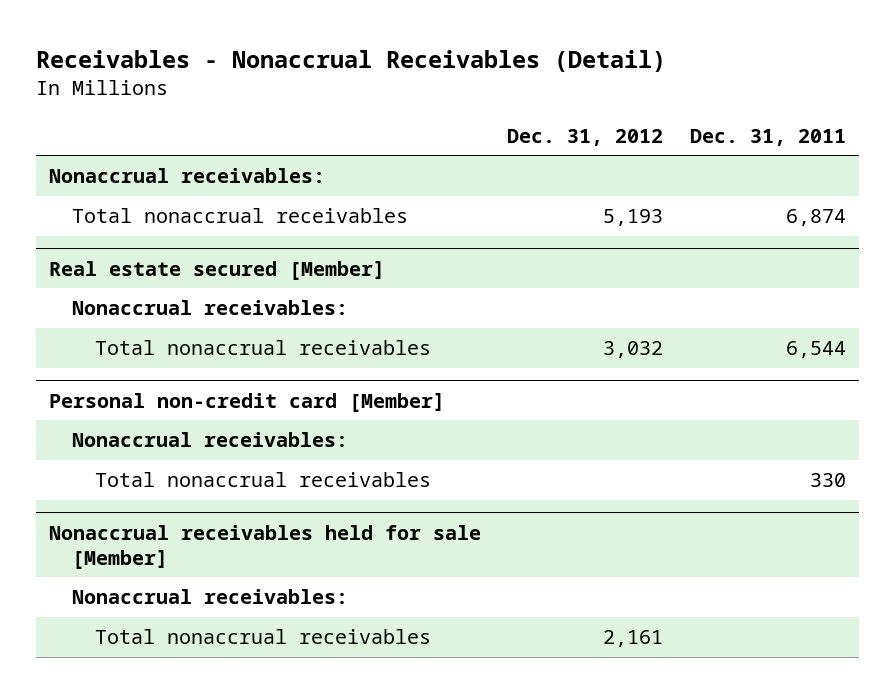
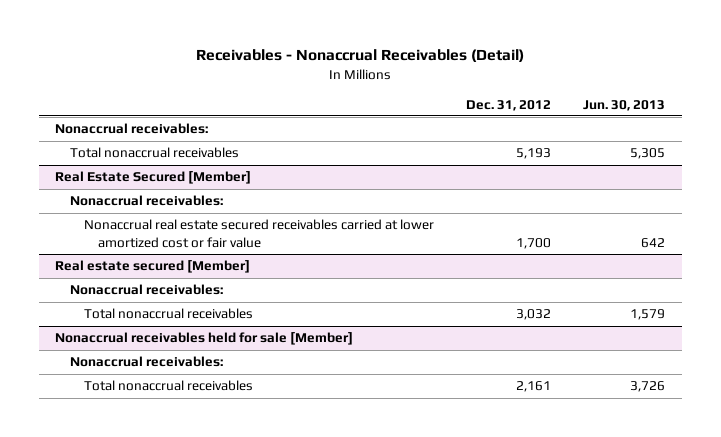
- | Dec. 31, 2012 | Dec. 31, 2011
+ | Dec. 31, 2012 | Jun. 30, 2013
+ Real Estate Secured [Member]
+ Nonaccrual receivables:
+ Nonaccrual real estate secured receivables carried at lower amortized cost or fair value | 1,700 | 642
- Personal non-credit card [Member]
- Nonaccrual receivables:
- Total nonaccrual receivables | | 330

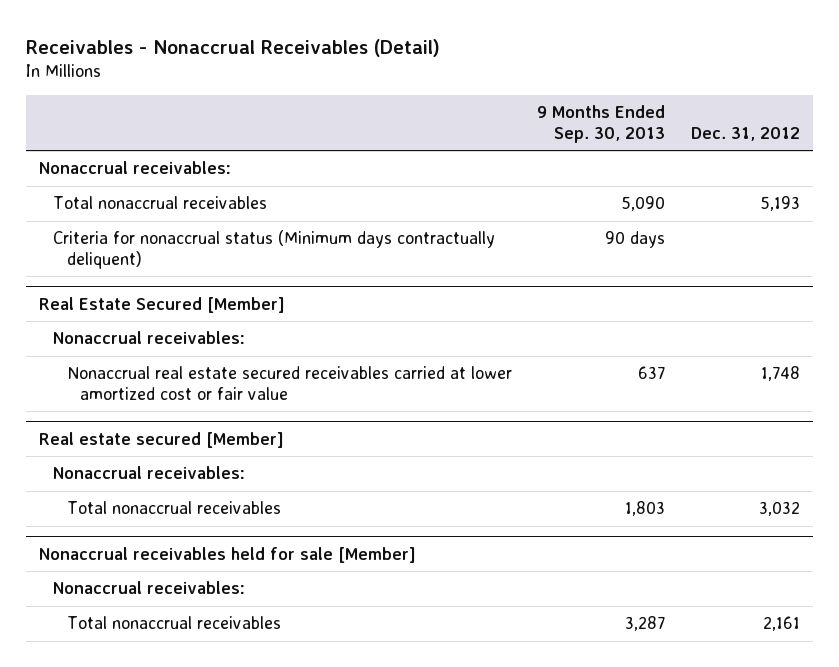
- | Dec. 31, 2012 | Jun. 30, 2013
+ | 9 Months Ended Sep. 30, 2013 | Dec. 31, 2012
+ Criteria for nonaccrual status (Minimum days contractually deliquent) | 90 days |
@ Real Estate Secured [Member]
- Nonaccrual real estate secured receivables carried at lower amortized cost or fair value | 1,700 | 642
+ Nonaccrual real estate secured receivables carried at lower amortized cost or fair value | 637 | 1,748

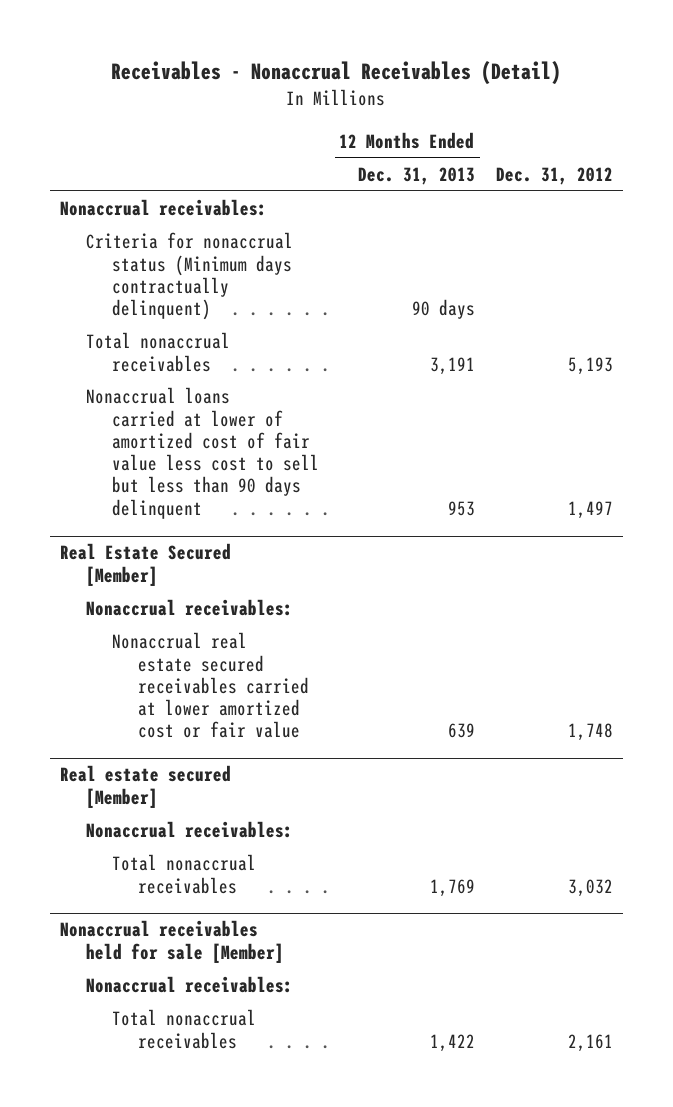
- | 9 Months Ended Sep. 30, 2013 | Dec. 31, 2012
+ | 12 Months Ended Dec. 31, 2013 | Dec. 31, 2012
+ Criteria for nonaccrual status (Minimum days contractually delinquent) | 90 days |
- Criteria for nonaccrual status (Minimum days contractually deliquent) | 90 days |
+ Nonaccrual loans carried at lower of amortized cost of fair value less cost to sell but less than 90 days delinquent | 953 | 1,497

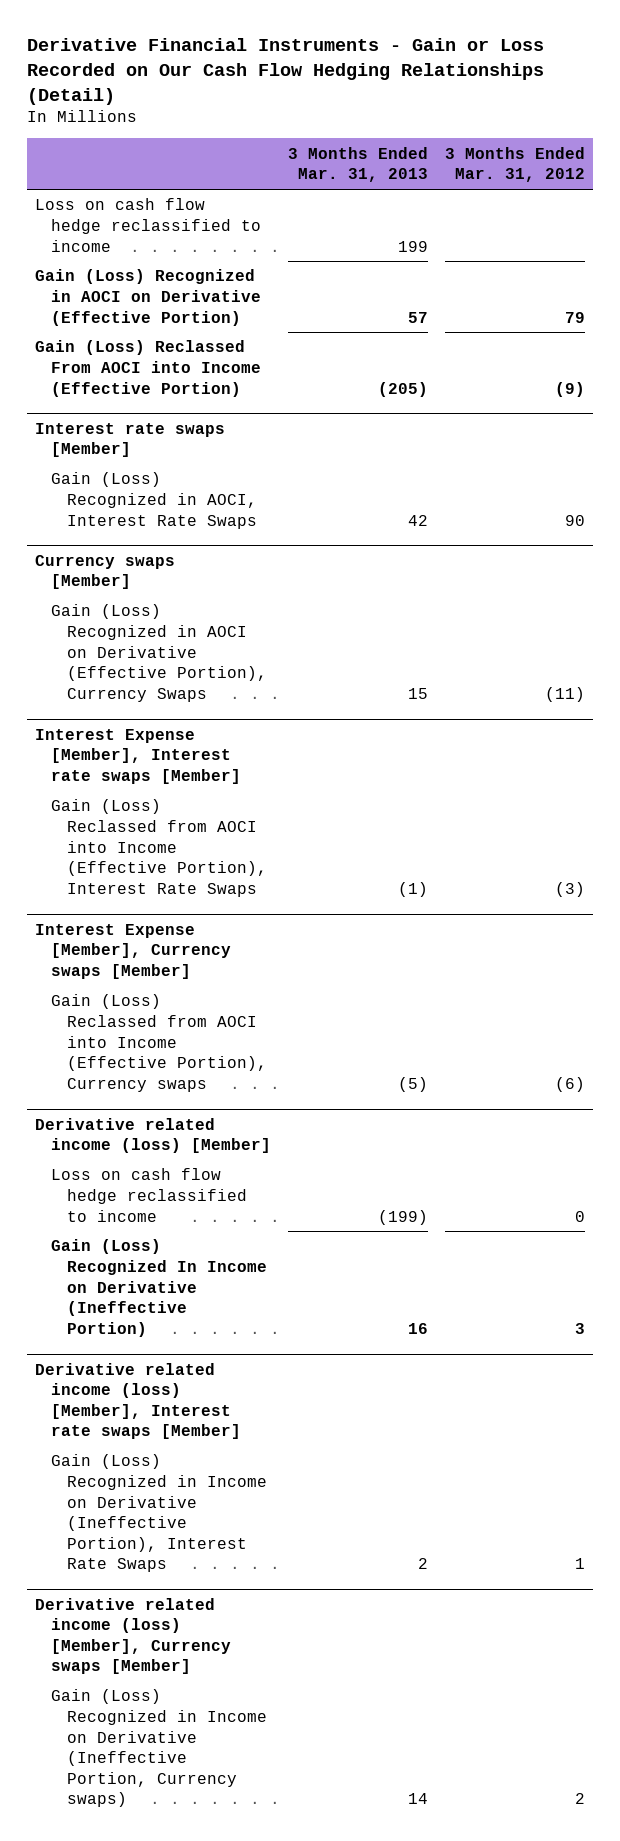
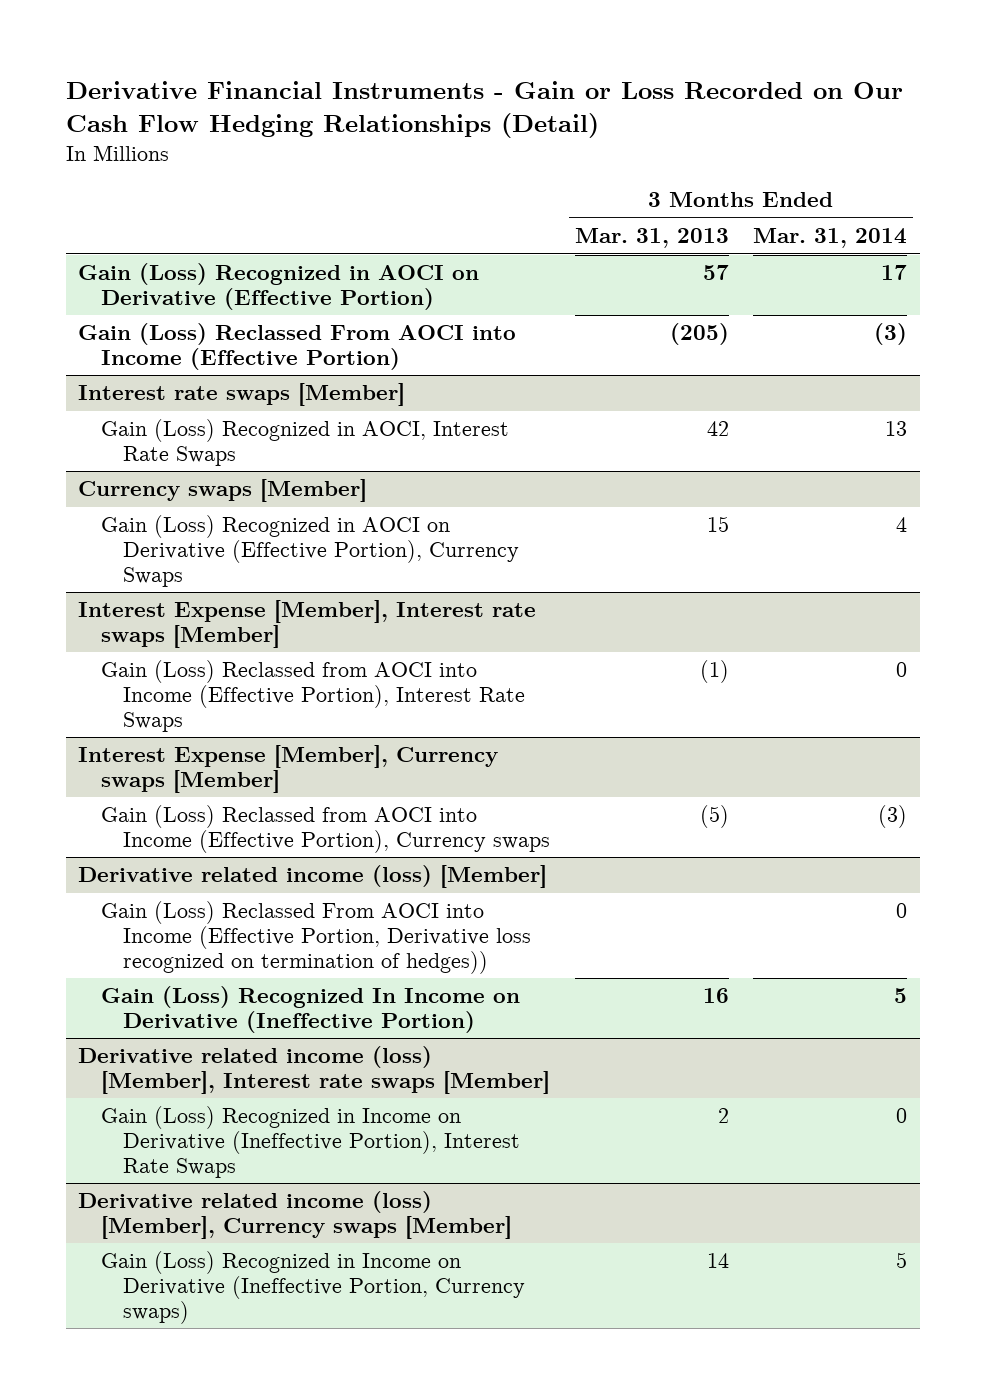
- | 3 Months Ended Mar. 31, 2013 | 3 Months Ended Mar. 31, 2012
+ | 3 Months Ended Mar. 31, 2013 | 3 Months Ended Mar. 31, 2014
- Loss on cash flow hedge reclassified to income | 199 |
@ Derivative related income (loss) [Member]
- Loss on cash flow hedge reclassified to income | (199) | 0
+ Gain (Loss) Reclassed From AOCI into Income (Effective Portion, Derivative loss recognized on termination of hedges)) | | 0

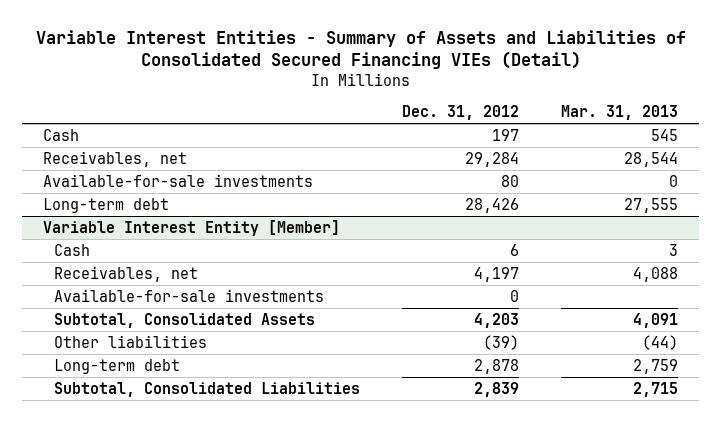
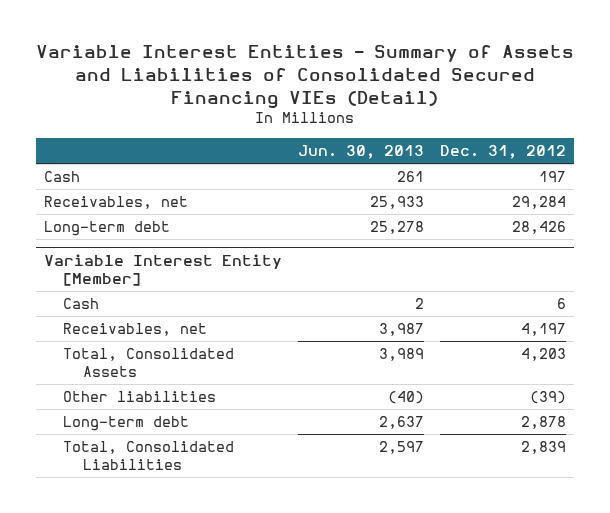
- | Dec. 31, 2012 | Mar. 31, 2013
+ | Jun. 30, 2013 | Dec. 31, 2012
- Available-for-sale investments | 80 | 0
@ Variable Interest Entity [Member]
- Available-for-sale investments | 0 |
- Subtotal, Consolidated Assets | 4,203 | 4,091
+ Total, Consolidated Assets | 3,989 | 4,203
- Subtotal, Consolidated Liabilities | 2,839 | 2,715
+ Total, Consolidated Liabilities | 2,597 | 2,839

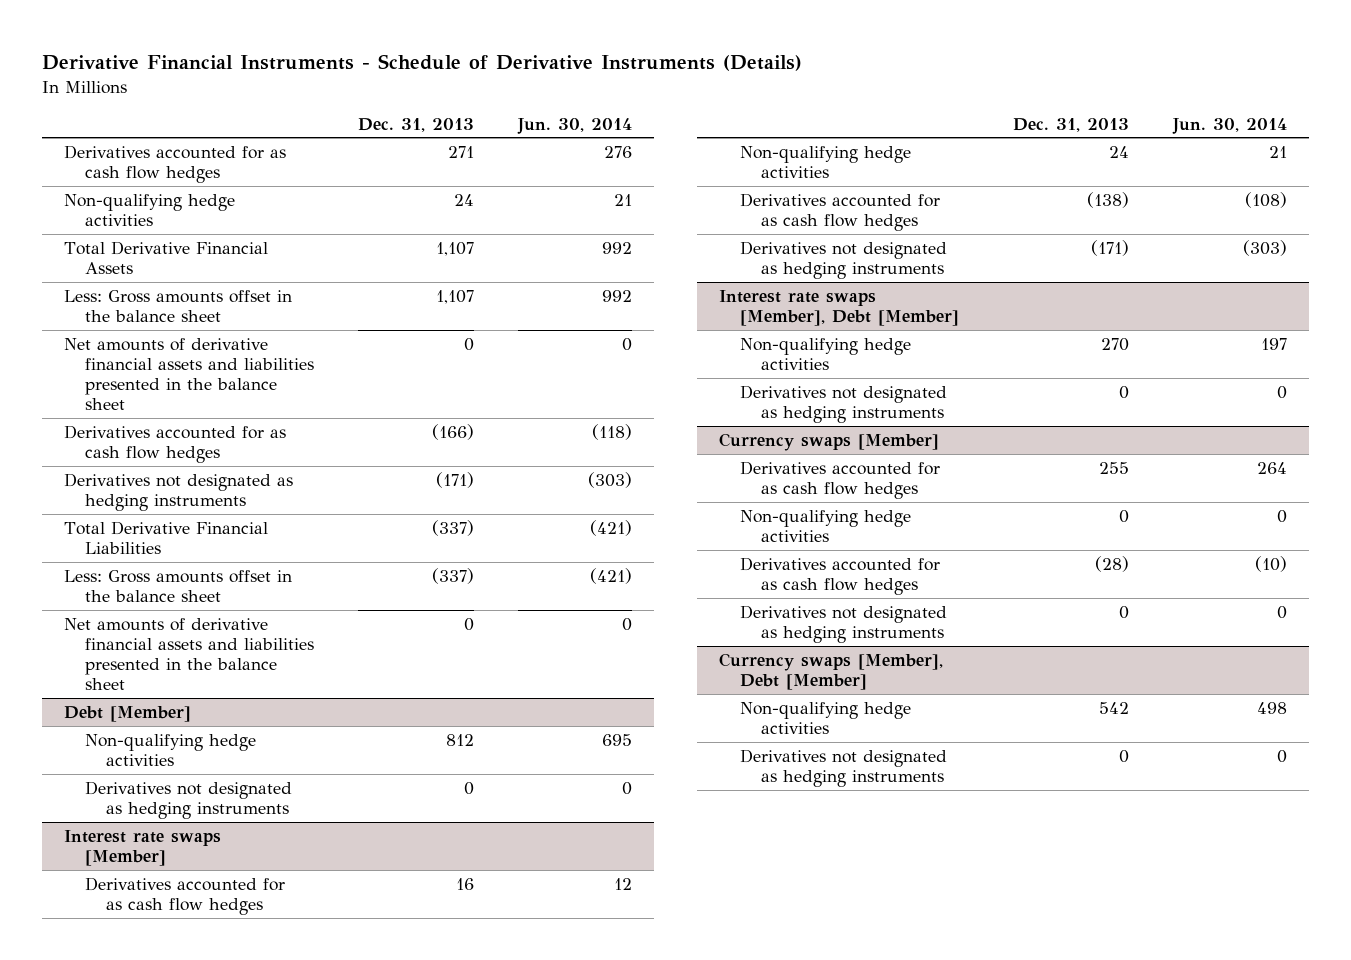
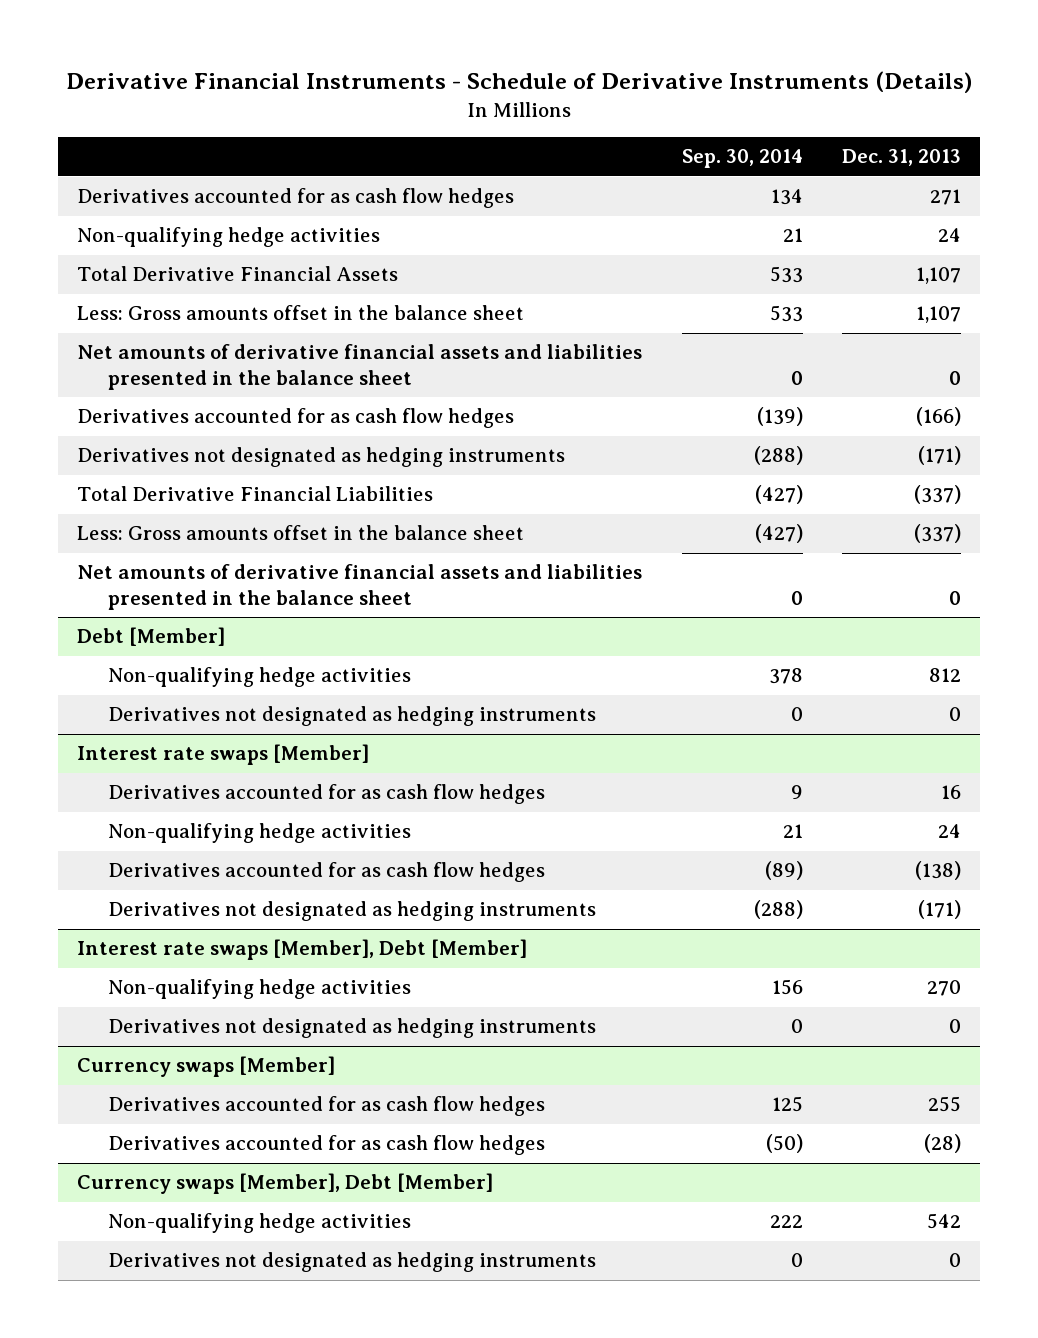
- | Dec. 31, 2013 | Jun. 30, 2014
+ | Sep. 30, 2014 | Dec. 31, 2013
@ Currency swaps [Member]
- Non-qualifying hedge activities | 0 | 0
- Derivatives not designated as hedging instruments | 0 | 0

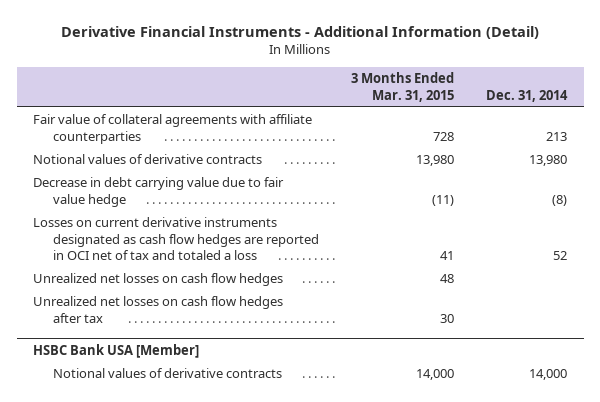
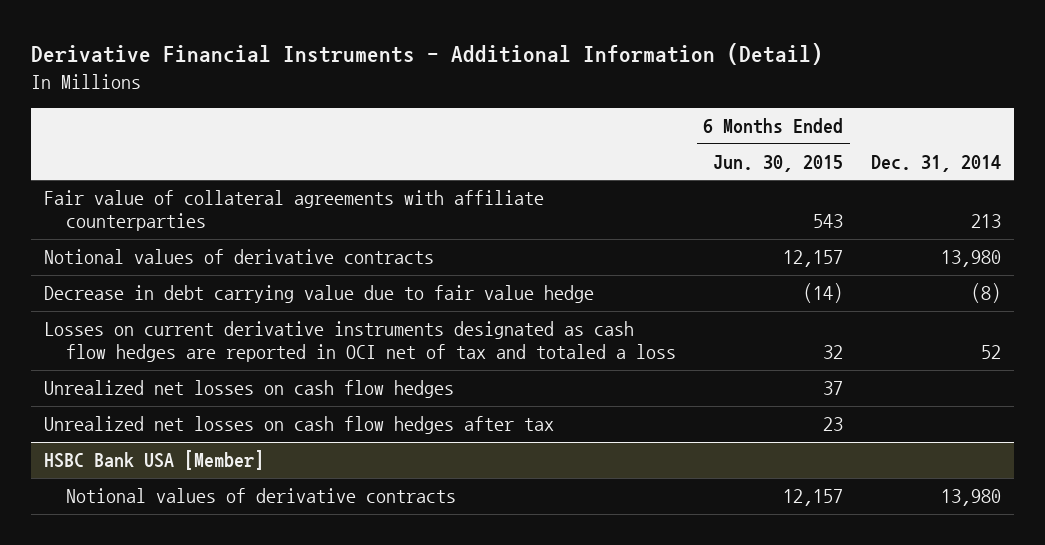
- | 3 Months Ended Mar. 31, 2015 | Dec. 31, 2014
+ | 6 Months Ended Jun. 30, 2015 | Dec. 31, 2014
@ HSBC Bank USA [Member]
- Notional values of derivative contracts | 14,000 | 14,000
+ Notional values of derivative contracts | 12,157 | 13,980

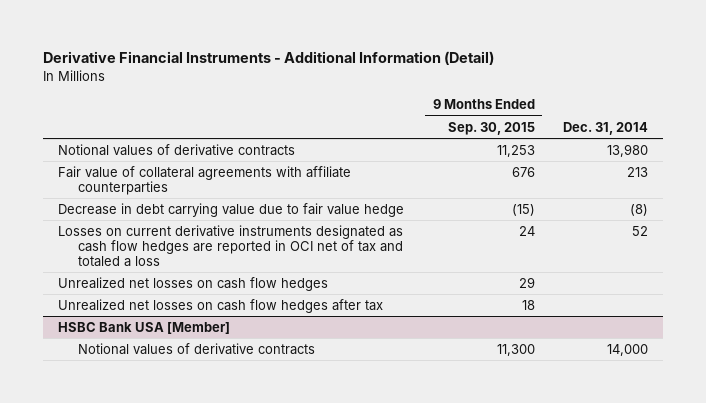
- | 6 Months Ended Jun. 30, 2015 | Dec. 31, 2014
+ | 9 Months Ended Sep. 30, 2015 | Dec. 31, 2014
moved down: Fair value of collateral agreements with affiliate counterparties | 676 | 213
@ HSBC Bank USA [Member]
- Notional values of derivative contracts | 12,157 | 13,980
+ Notional values of derivative contracts | 11,300 | 14,000

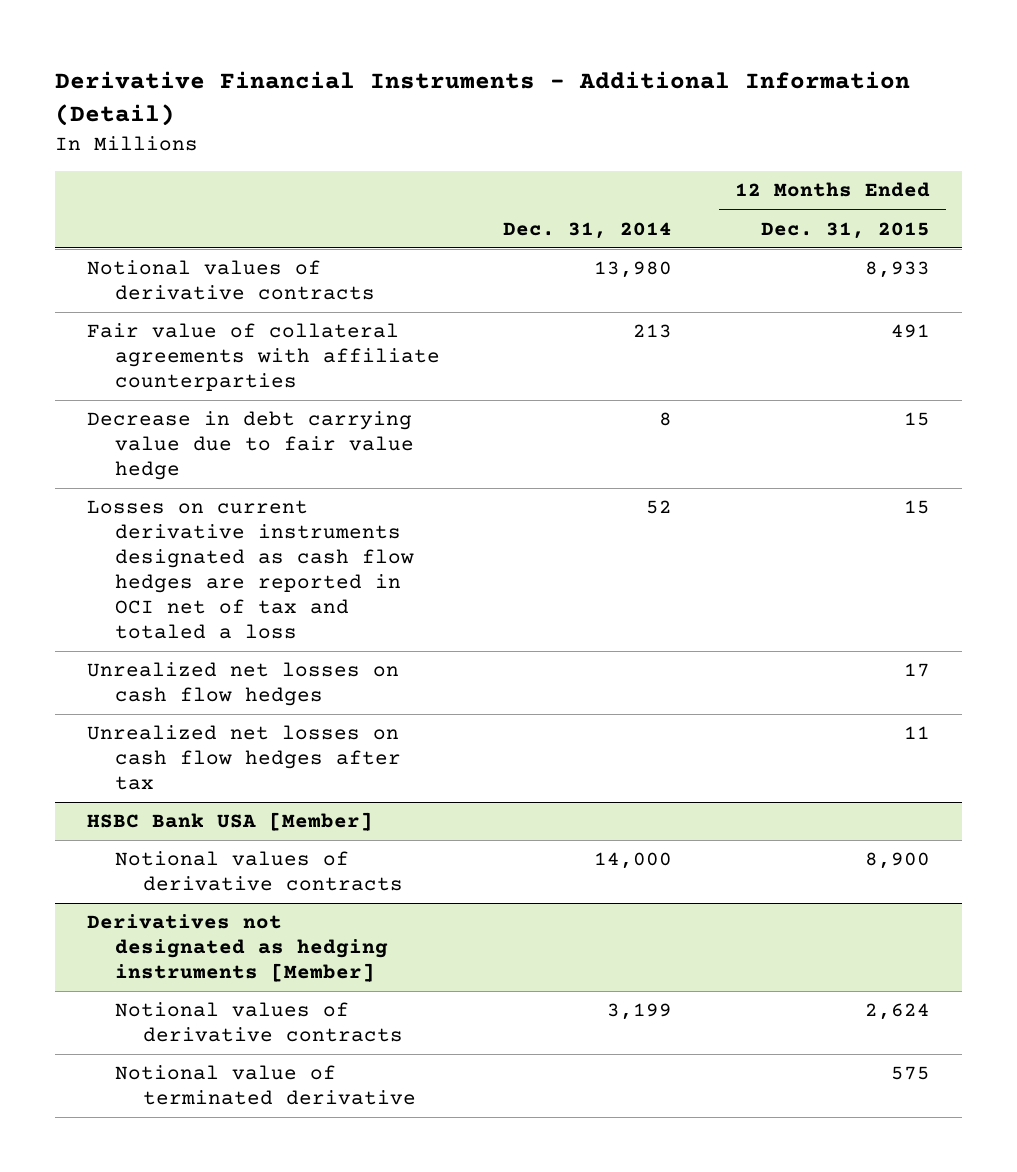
- | 9 Months Ended Sep. 30, 2015 | Dec. 31, 2014
+ | Dec. 31, 2014 | 12 Months Ended Dec. 31, 2015
- Decrease in debt carrying value due to fair value hedge | (15) | (8)
+ Decrease in debt carrying value due to fair value hedge | 8 | 15
+ Derivatives not designated as hedging instruments [Member]
+ Notional values of derivative contracts | 3,199 | 2,624
+ Notional value of terminated derivative | | 575

